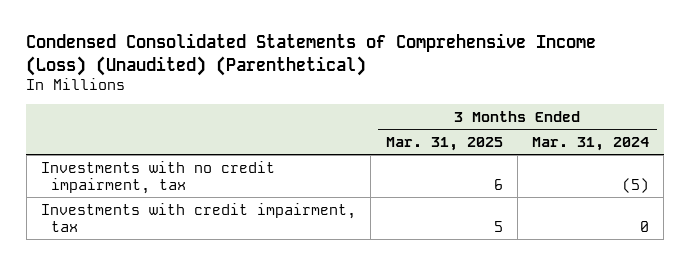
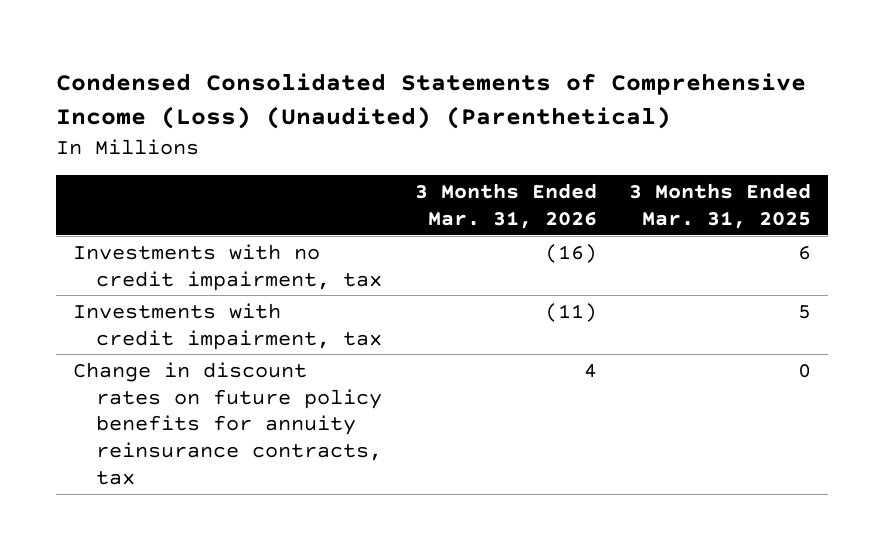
- | 3 Months Ended Mar. 31, 2025 | 3 Months Ended Mar. 31, 2024
+ | 3 Months Ended Mar. 31, 2026 | 3 Months Ended Mar. 31, 2025
+ Change in discount rates on future policy benefits for annuity reinsurance contracts, tax | 4 | 0

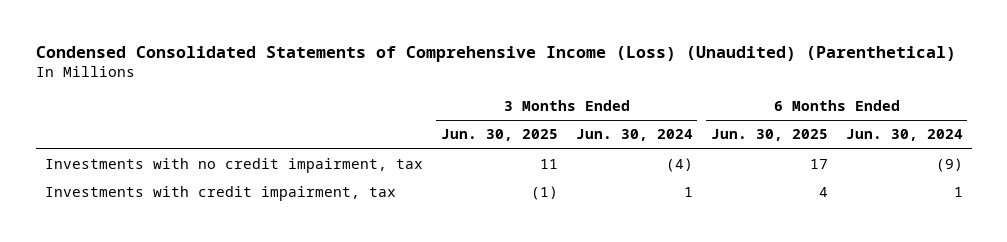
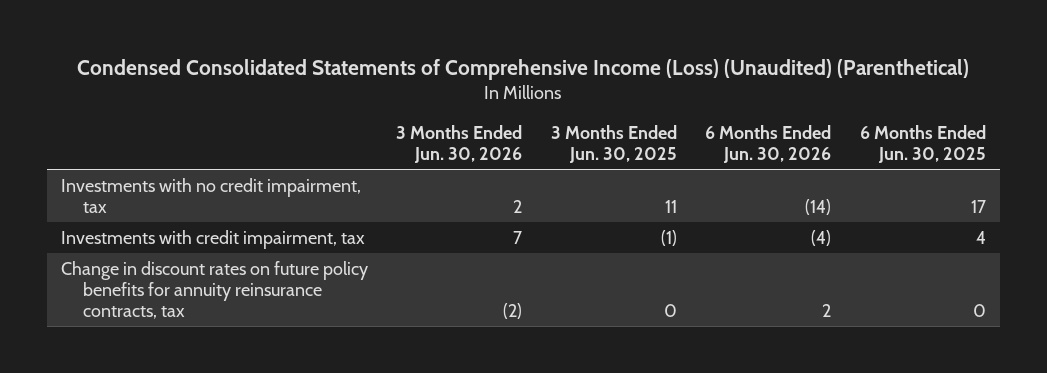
- | 3 Months Ended Jun. 30, 2025 | 3 Months Ended Jun. 30, 2024 | 6 Months Ended Jun. 30, 2025 | 6 Months Ended Jun. 30, 2024
+ | 3 Months Ended Jun. 30, 2026 | 3 Months Ended Jun. 30, 2025 | 6 Months Ended Jun. 30, 2026 | 6 Months Ended Jun. 30, 2025
+ Change in discount rates on future policy benefits for annuity reinsurance contracts, tax | (2) | 0 | 2 | 0

